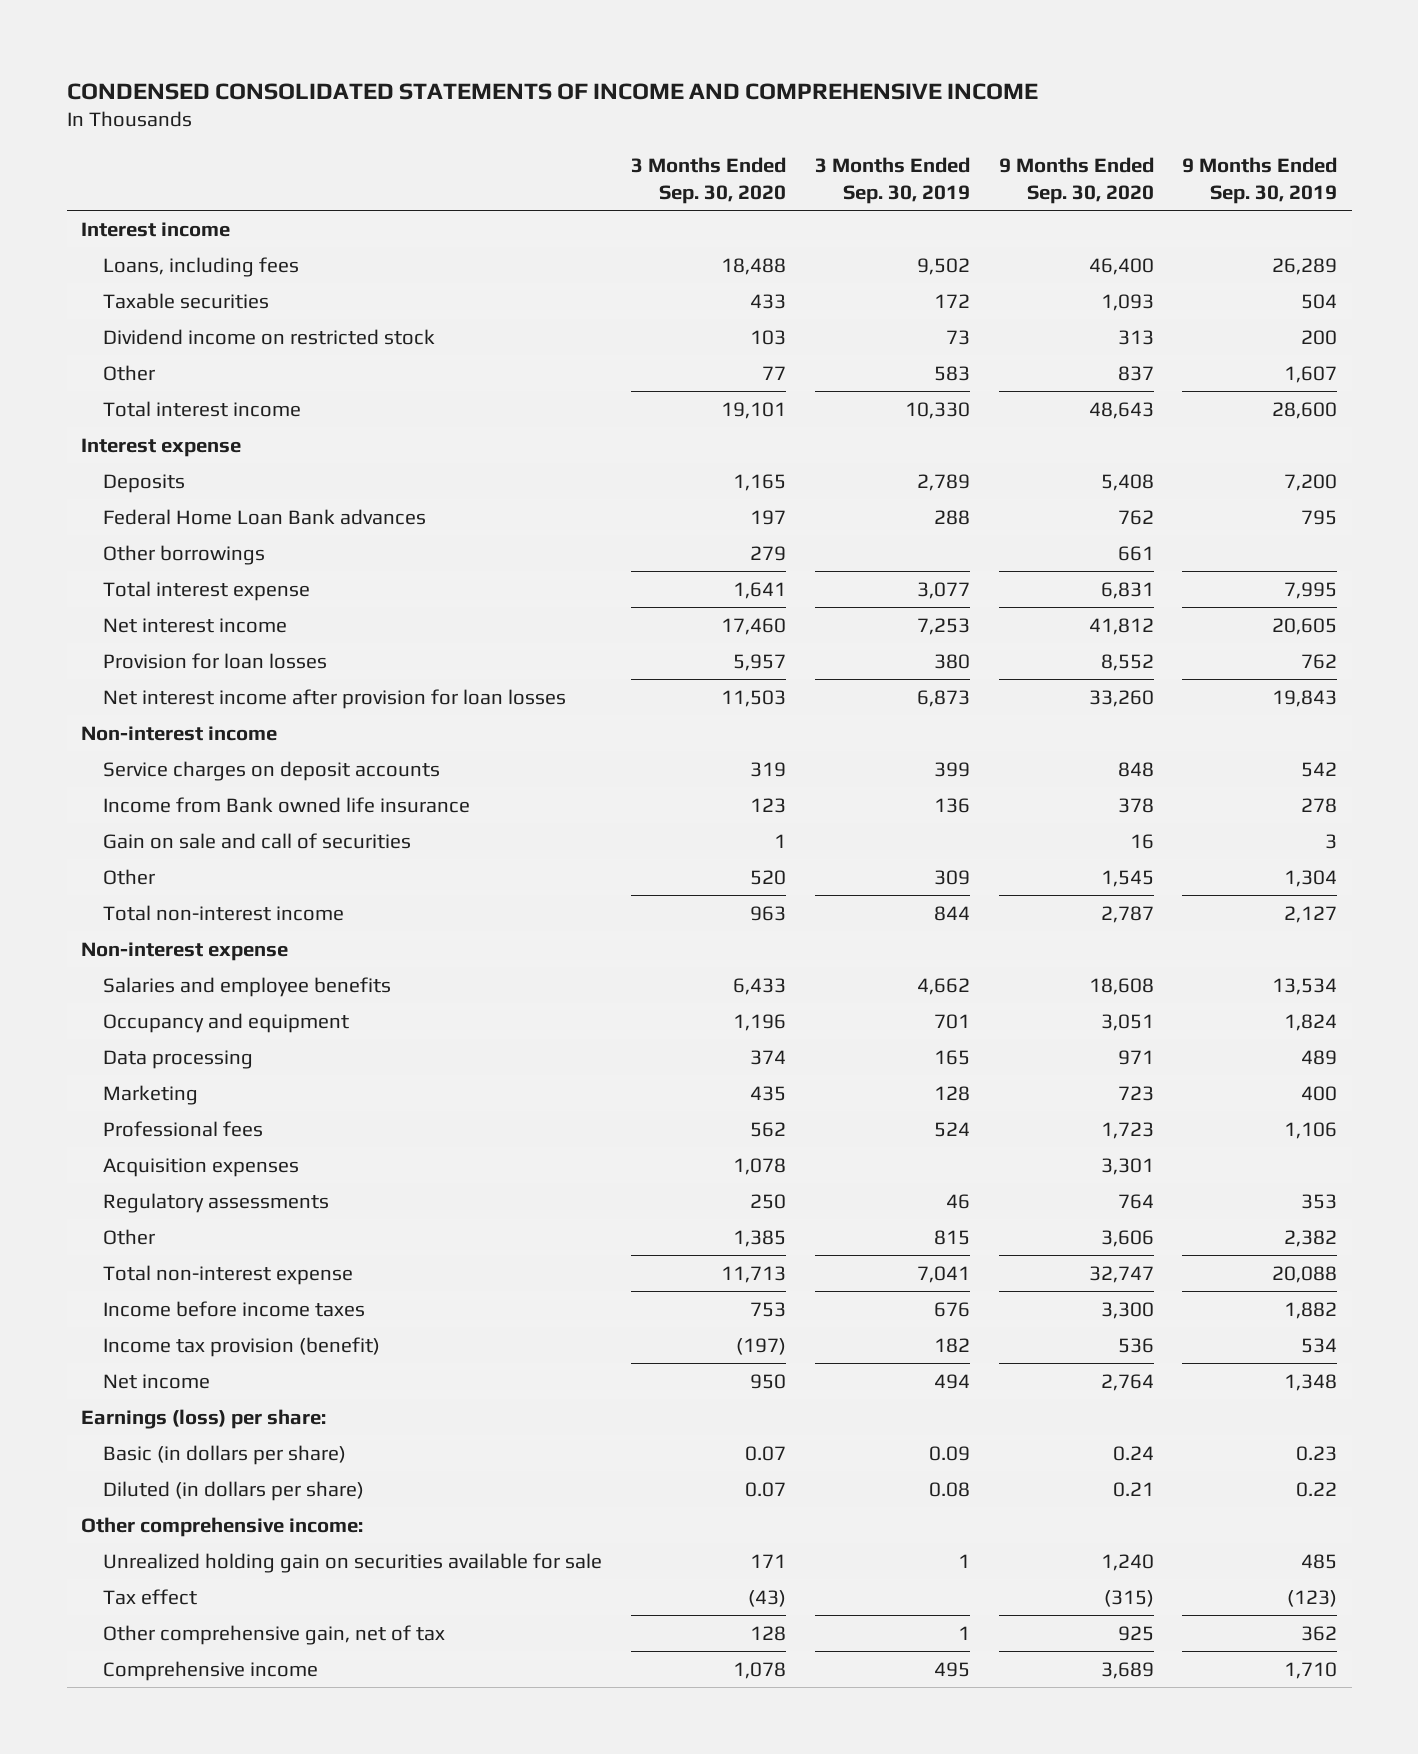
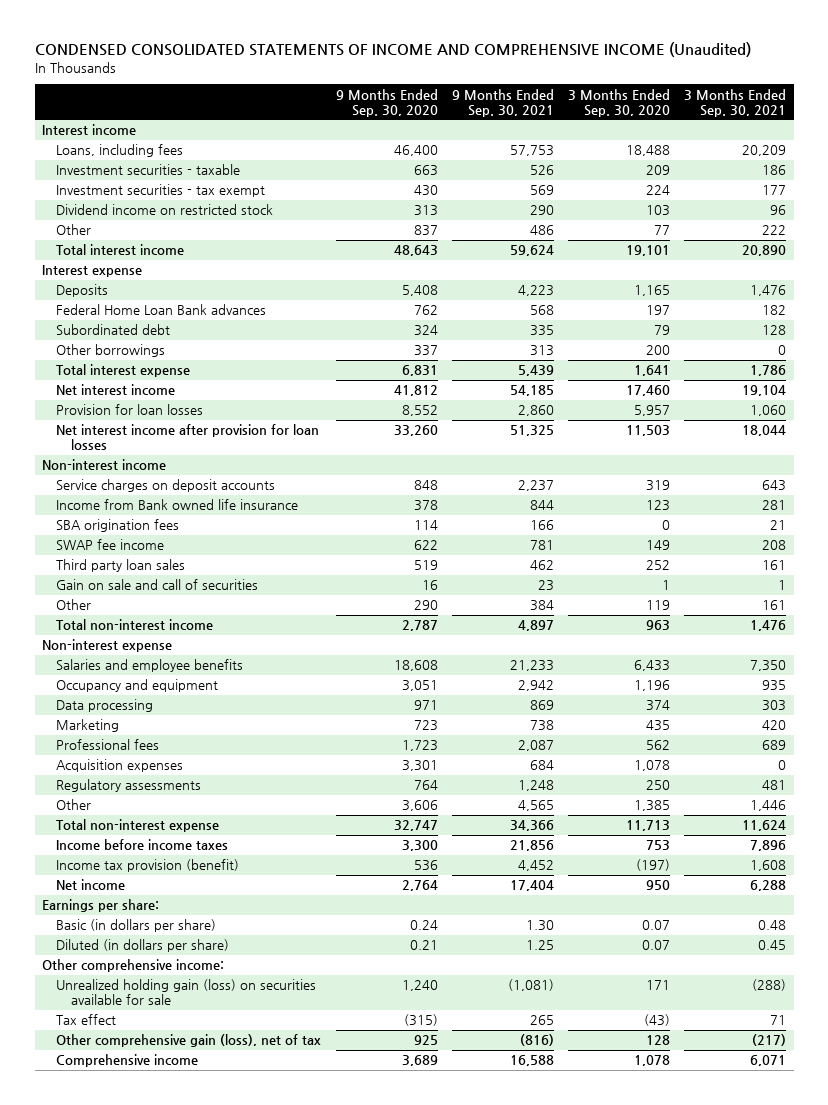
- CONDENSED CONSOLIDATED STATEMENTS OF INCOME AND COMPREHENSIVE INCOME
+ CONDENSED CONSOLIDATED STATEMENTS OF INCOME AND COMPREHENSIVE INCOME (Unaudited)
- | 3 Months Ended Sep. 30, 2020 | 3 Months Ended Sep. 30, 2019 | 9 Months Ended Sep. 30, 2020 | 9 Months Ended Sep. 30, 2019
+ | 9 Months Ended Sep. 30, 2020 | 9 Months Ended Sep. 30, 2021 | 3 Months Ended Sep. 30, 2020 | 3 Months Ended Sep. 30, 2021
- Taxable securities | 433 | 172 | 1,093 | 504
+ Investment securities - taxable | 663 | 526 | 209 | 186
+ Investment securities - tax exempt | 430 | 569 | 224 | 177
- Other borrowings | 279 | | 661 |
+ Subordinated debt | 324 | 335 | 79 | 128
+ Other borrowings | 337 | 313 | 200 | 0
+ SBA origination fees | 114 | 166 | 0 | 21
+ SWAP fee income | 622 | 781 | 149 | 208
+ Third party loan sales | 519 | 462 | 252 | 161
- Other | 520 | 309 | 1,545 | 1,304
+ Other | 290 | 384 | 119 | 161
- Earnings (loss) per share:
+ Earnings per share:
- Unrealized holding gain on securities available for sale | 171 | 1 | 1,240 | 485
+ Unrealized holding gain (loss) on securities available for sale | 1,240 | (1,081) | 171 | (288)
- Other comprehensive gain, net of tax | 128 | 1 | 925 | 362
+ Other comprehensive gain (loss), net of tax | 925 | (816) | 128 | (217)

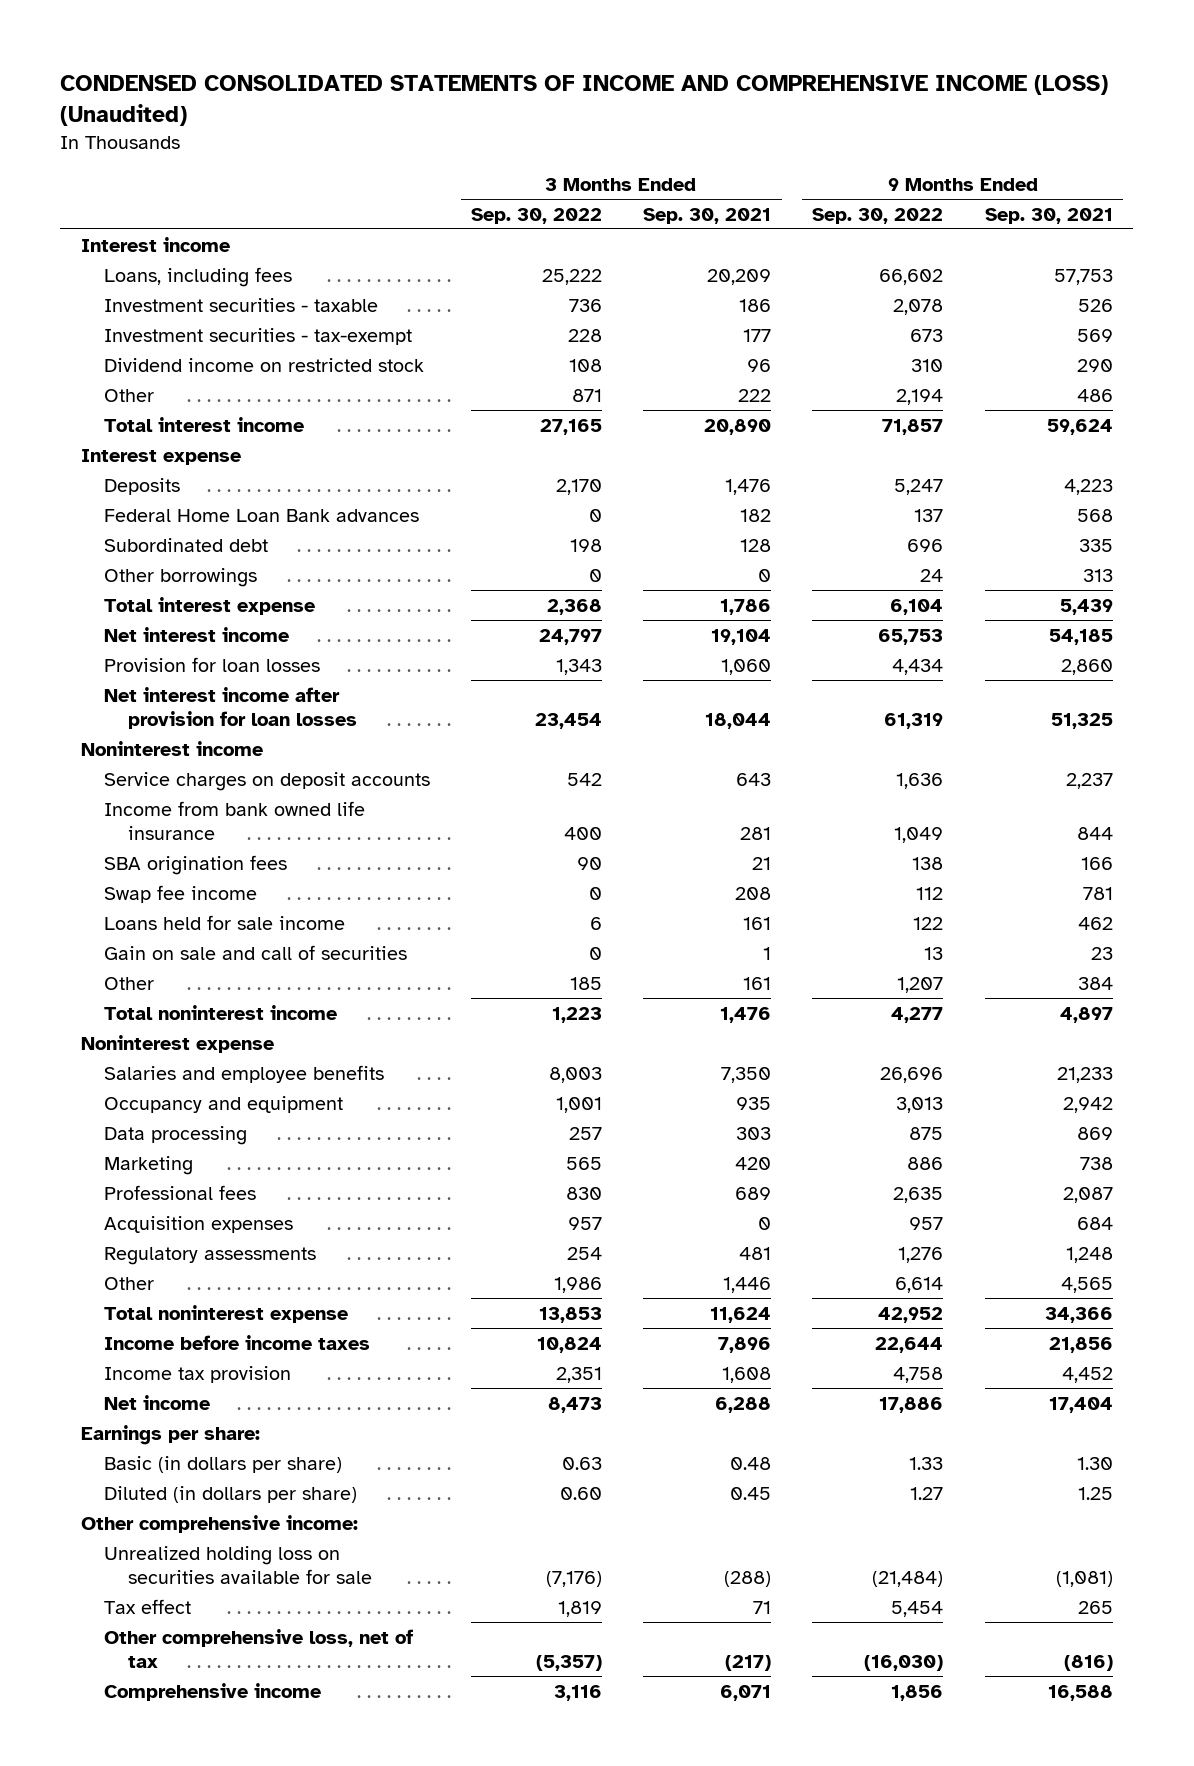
- CONDENSED CONSOLIDATED STATEMENTS OF INCOME AND COMPREHENSIVE INCOME (Unaudited)
+ CONDENSED CONSOLIDATED STATEMENTS OF INCOME AND COMPREHENSIVE INCOME (LOSS) (Unaudited)
- | 9 Months Ended Sep. 30, 2020 | 9 Months Ended Sep. 30, 2021 | 3 Months Ended Sep. 30, 2020 | 3 Months Ended Sep. 30, 2021
+ | 3 Months Ended Sep. 30, 2022 | 3 Months Ended Sep. 30, 2021 | 9 Months Ended Sep. 30, 2022 | 9 Months Ended Sep. 30, 2021
- Investment securities - tax exempt | 430 | 569 | 224 | 177
+ Investment securities - tax-exempt | 228 | 177 | 673 | 569
- Non-interest income
+ Noninterest income
- Income from Bank owned life insurance | 378 | 844 | 123 | 281
+ Income from bank owned life insurance | 400 | 281 | 1,049 | 844
- SWAP fee income | 622 | 781 | 149 | 208
- Third party loan sales | 519 | 462 | 252 | 161
+ Swap fee income | 0 | 208 | 112 | 781
+ Loans held for sale income | 6 | 161 | 122 | 462
- Total non-interest income | 2,787 | 4,897 | 963 | 1,476
- Non-interest expense
+ Total noninterest income | 1,223 | 1,476 | 4,277 | 4,897
+ Noninterest expense
- Total non-interest expense | 32,747 | 34,366 | 11,713 | 11,624
+ Total noninterest expense | 13,853 | 11,624 | 42,952 | 34,366
- Income tax provision (benefit) | 536 | 4,452 | (197) | 1,608
+ Income tax provision | 2,351 | 1,608 | 4,758 | 4,452
- Unrealized holding gain (loss) on securities available for sale | 1,240 | (1,081) | 171 | (288)
+ Unrealized holding loss on securities available for sale | (7,176) | (288) | (21,484) | (1,081)
- Other comprehensive gain (loss), net of tax | 925 | (816) | 128 | (217)
+ Other comprehensive loss, net of tax | (5,357) | (217) | (16,030) | (816)

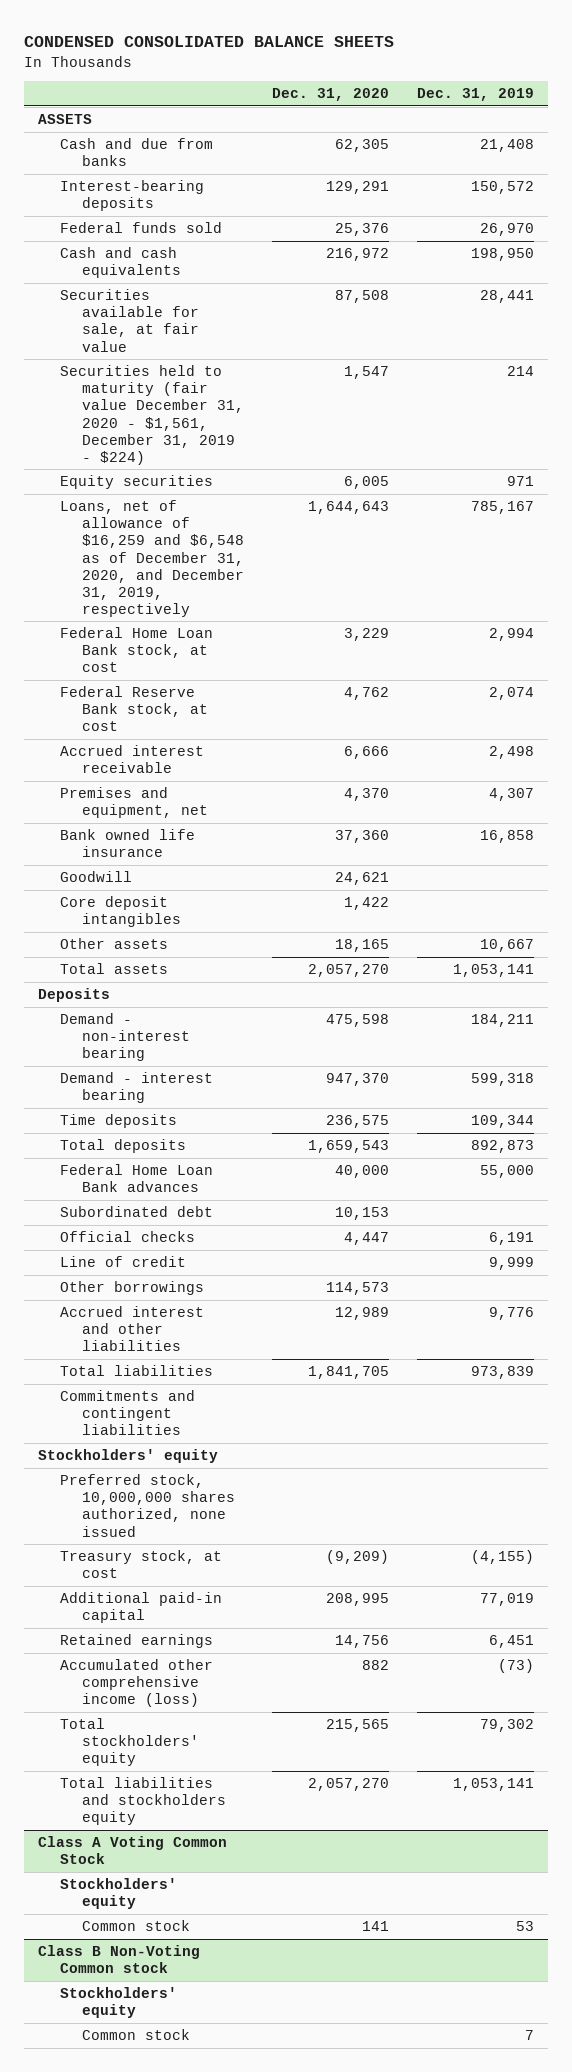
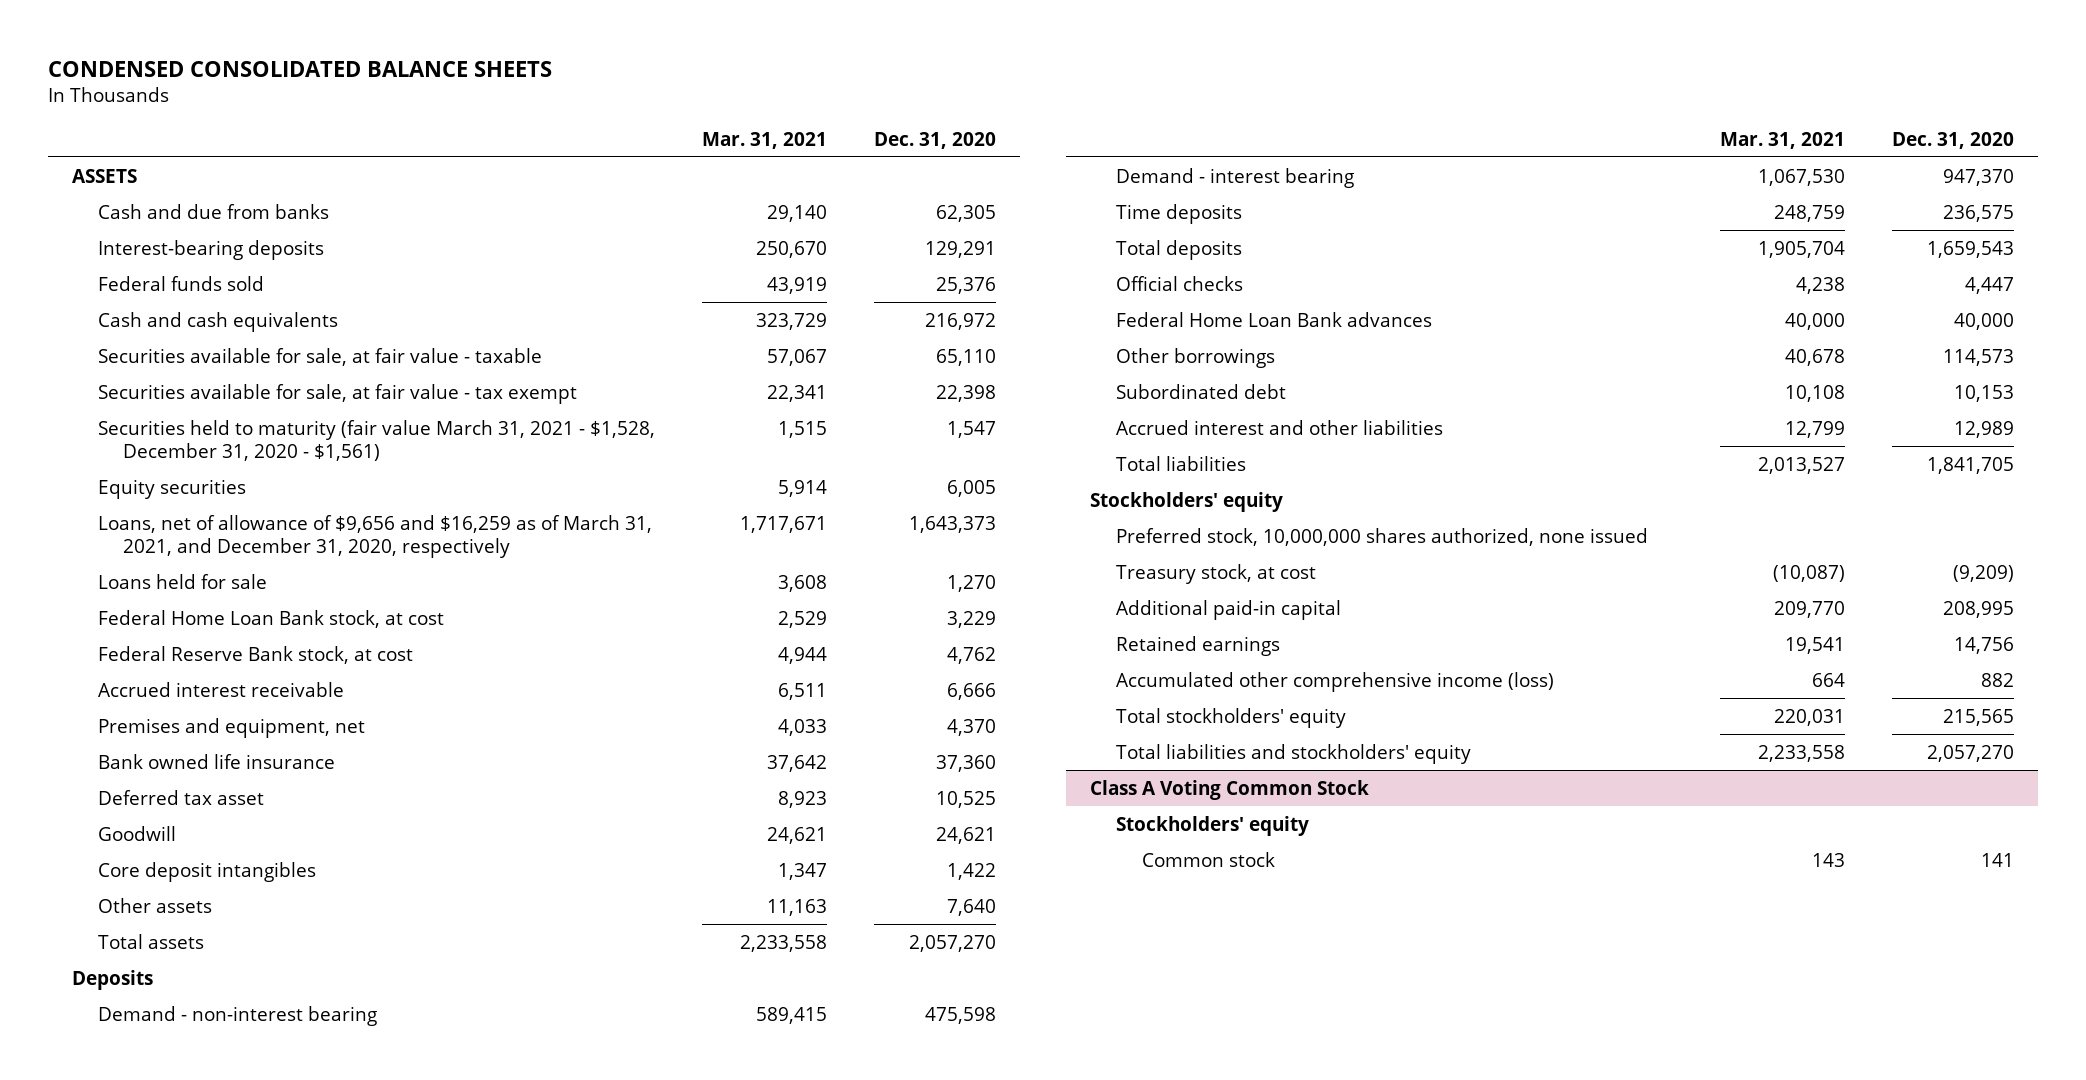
- | Dec. 31, 2020 | Dec. 31, 2019
+ | Mar. 31, 2021 | Dec. 31, 2020
- Securities available for sale, at fair value | 87,508 | 28,441
- Securities held to maturity (fair value December 31, 2020 - $1,561, December 31, 2019 - $224) | 1,547 | 214
+ Securities available for sale, at fair value - taxable | 57,067 | 65,110
+ Securities available for sale, at fair value - tax exempt | 22,341 | 22,398
+ Securities held to maturity (fair value March 31, 2021 - $1,528, December 31, 2020 - $1,561) | 1,515 | 1,547
- Loans, net of allowance of $16,259 and $6,548 as of December 31, 2020, and December 31, 2019, respectively | 1,644,643 | 785,167
+ Loans, net of allowance of $9,656 and $16,259 as of March 31, 2021, and December 31, 2020, respectively | 1,717,671 | 1,643,373
+ Loans held for sale | 3,608 | 1,270
+ Deferred tax asset | 8,923 | 10,525
- Other assets | 18,165 | 10,667
+ Other assets | 11,163 | 7,640
- Line of credit | | 9,999
moved down: Federal Home Loan Bank advances | 40,000 | 40,000
moved down: Subordinated debt | 10,108 | 10,153
- Commitments and contingent liabilities
- Total liabilities and stockholders equity | 2,057,270 | 1,053,141
+ Total liabilities and stockholders' equity | 2,233,558 | 2,057,270
- Class B Non-Voting Common stock
- Stockholders' equity
- Common stock | | 7

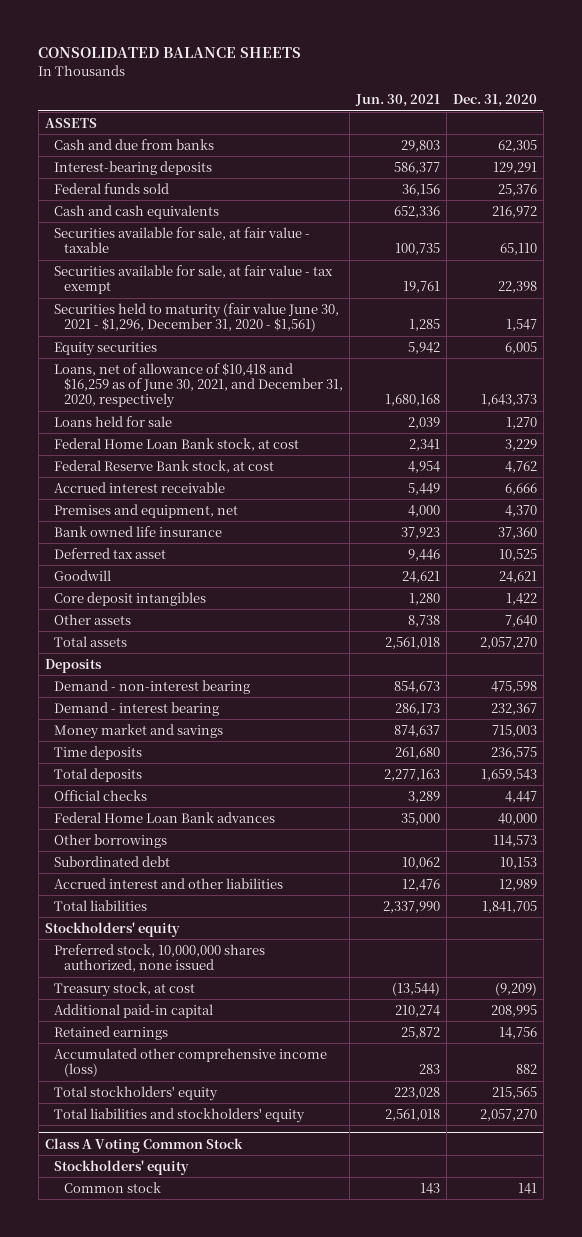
- CONDENSED CONSOLIDATED BALANCE SHEETS
+ CONSOLIDATED BALANCE SHEETS
- | Mar. 31, 2021 | Dec. 31, 2020
+ | Jun. 30, 2021 | Dec. 31, 2020
- Securities held to maturity (fair value March 31, 2021 - $1,528, December 31, 2020 - $1,561) | 1,515 | 1,547
+ Securities held to maturity (fair value June 30, 2021 - $1,296, December 31, 2020 - $1,561) | 1,285 | 1,547
- Loans, net of allowance of $9,656 and $16,259 as of March 31, 2021, and December 31, 2020, respectively | 1,717,671 | 1,643,373
+ Loans, net of allowance of $10,418 and $16,259 as of June 30, 2021, and December 31, 2020, respectively | 1,680,168 | 1,643,373
- Demand - interest bearing | 1,067,530 | 947,370
+ Demand - interest bearing | 286,173 | 232,367
+ Money market and savings | 874,637 | 715,003

